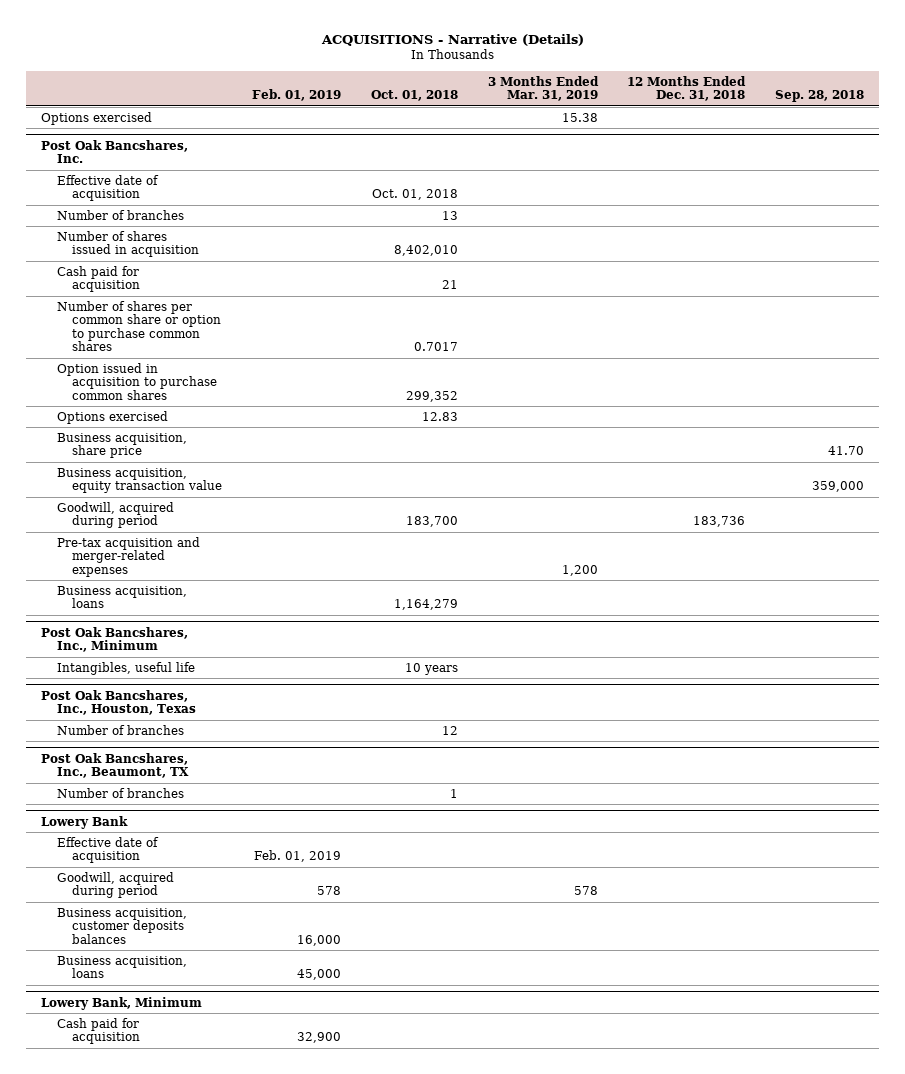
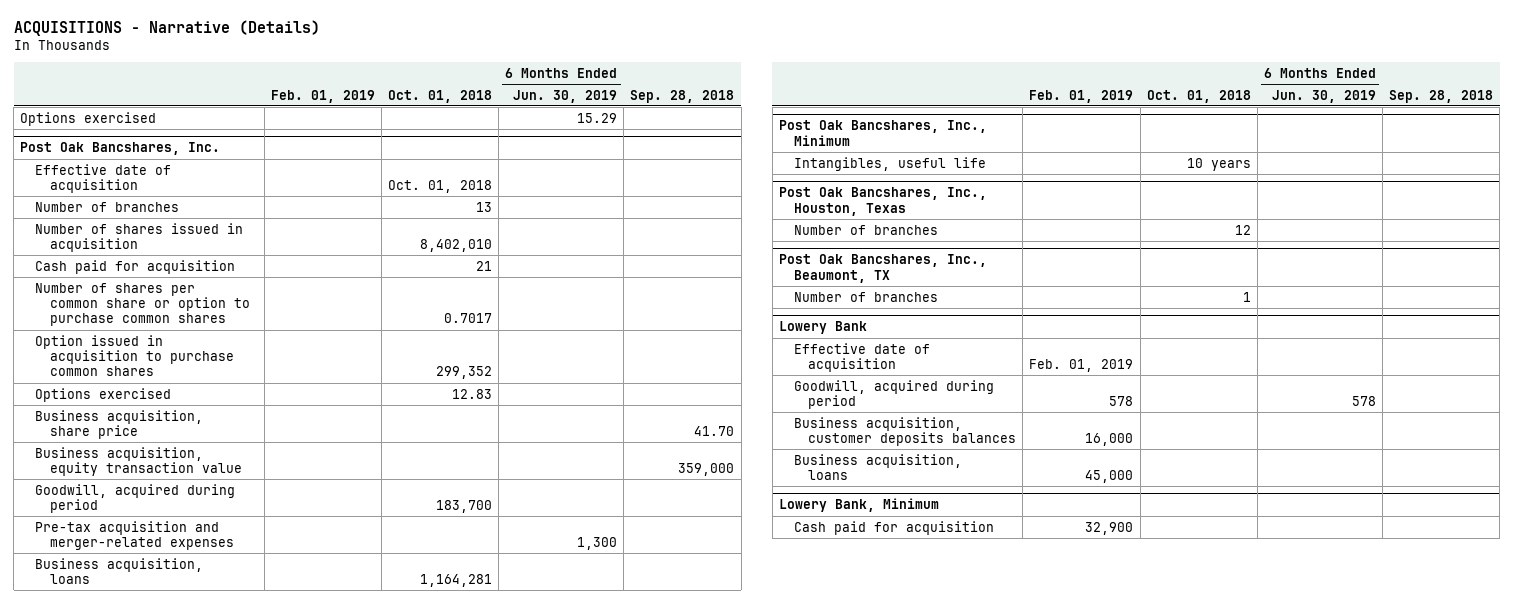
- | Feb. 01, 2019 | Oct. 01, 2018 | 3 Months Ended Mar. 31, 2019 | 12 Months Ended Dec. 31, 2018 | Sep. 28, 2018
+ | Feb. 01, 2019 | Oct. 01, 2018 | 6 Months Ended Jun. 30, 2019 | Sep. 28, 2018
@ Post Oak Bancshares, Inc.
- Business acquisition, loans | | 1,164,279 | | |
+ Business acquisition, loans | | 1,164,281 | |

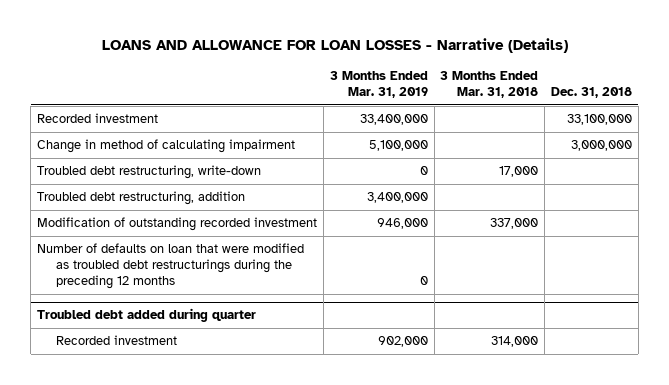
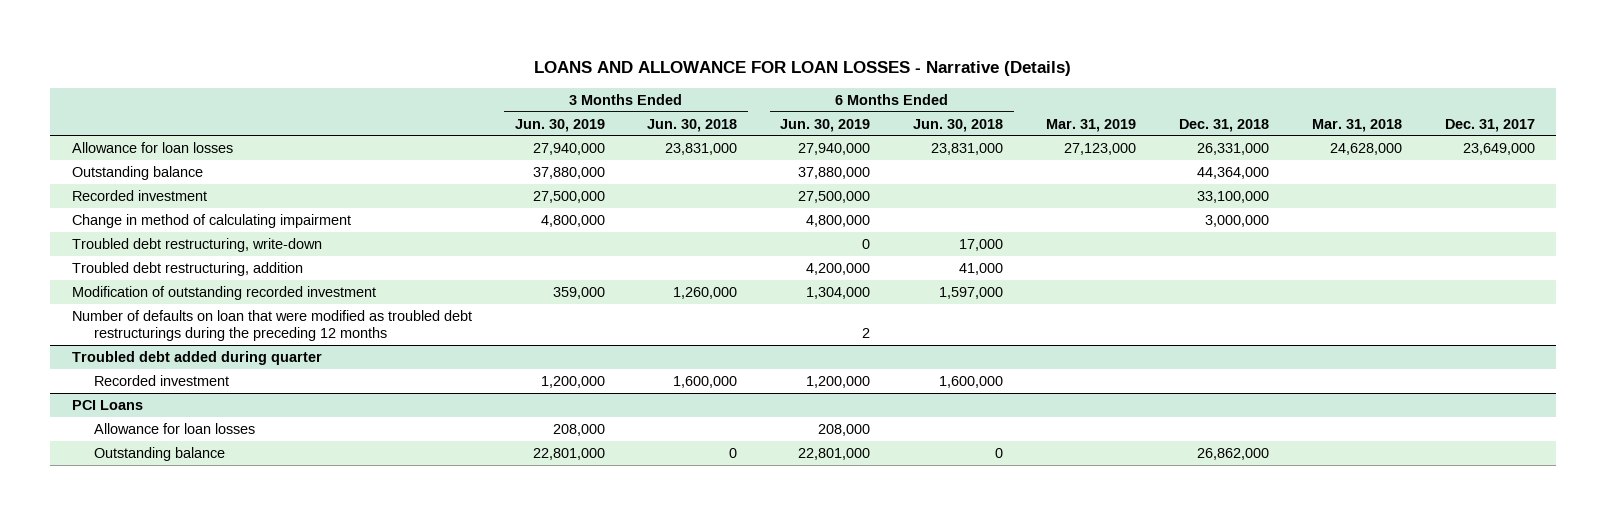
- | 3 Months Ended Mar. 31, 2019 | 3 Months Ended Mar. 31, 2018 | Dec. 31, 2018
+ | 3 Months Ended Jun. 30, 2019 | 3 Months Ended Jun. 30, 2018 | 6 Months Ended Jun. 30, 2019 | 6 Months Ended Jun. 30, 2018 | Mar. 31, 2019 | Dec. 31, 2018 | Mar. 31, 2018 | Dec. 31, 2017
+ Allowance for loan losses | 27,940,000 | 23,831,000 | 27,940,000 | 23,831,000 | 27,123,000 | 26,331,000 | 24,628,000 | 23,649,000
+ Outstanding balance | 37,880,000 | | 37,880,000 | | | 44,364,000 | |
+ PCI Loans
+ Allowance for loan losses | 208,000 | | 208,000 | | | | |
+ Outstanding balance | 22,801,000 | 0 | 22,801,000 | 0 | | 26,862,000 | |

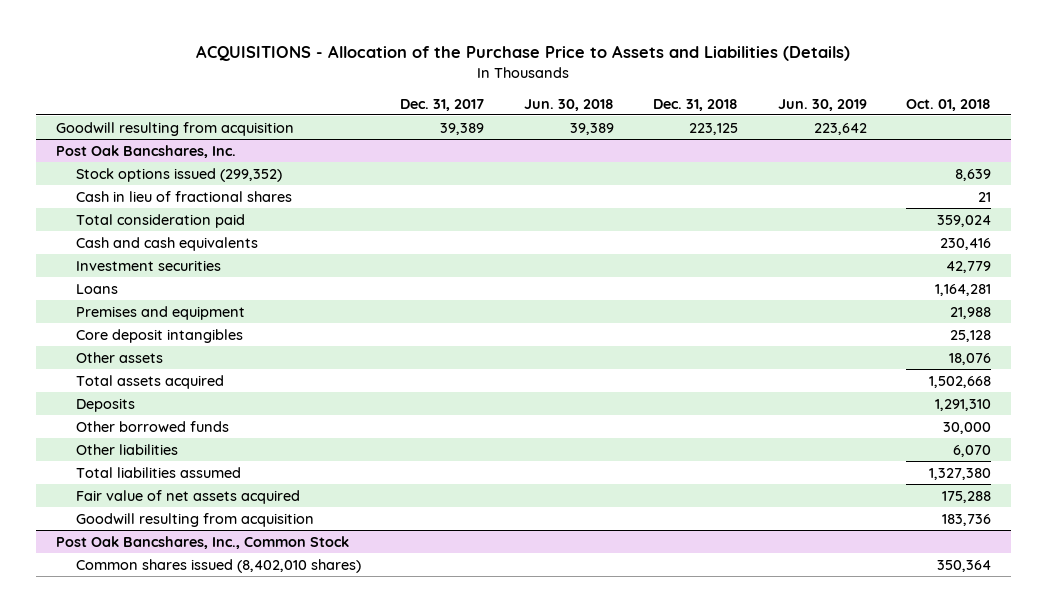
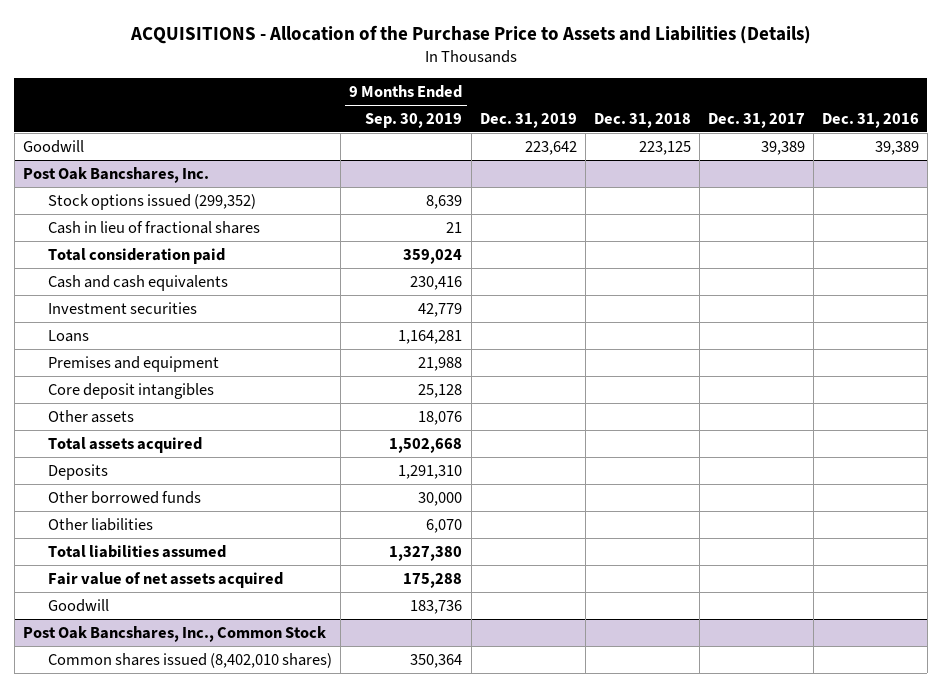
- | Dec. 31, 2017 | Jun. 30, 2018 | Dec. 31, 2018 | Jun. 30, 2019 | Oct. 01, 2018
+ | 9 Months Ended Sep. 30, 2019 | Dec. 31, 2019 | Dec. 31, 2018 | Dec. 31, 2017 | Dec. 31, 2016
- Goodwill resulting from acquisition | 39,389 | 39,389 | 223,125 | 223,642 |
+ Goodwill | | 223,642 | 223,125 | 39,389 | 39,389
@ Post Oak Bancshares, Inc.
- Goodwill resulting from acquisition | | | | | 183,736
+ Goodwill | 183,736 | | | |

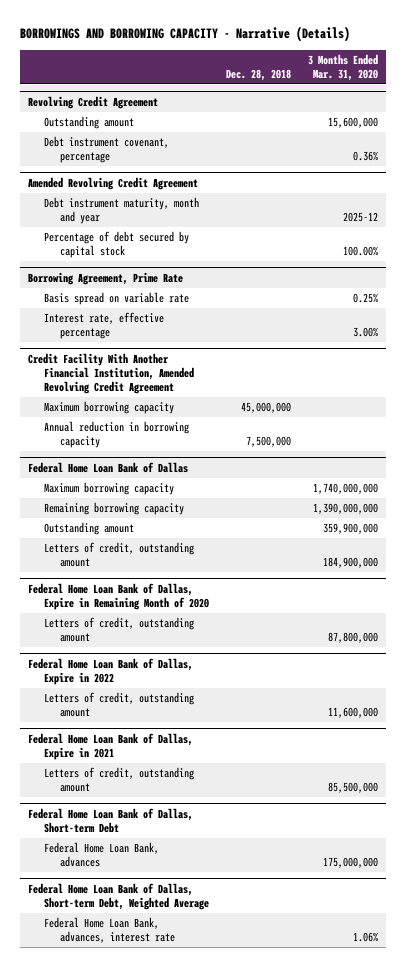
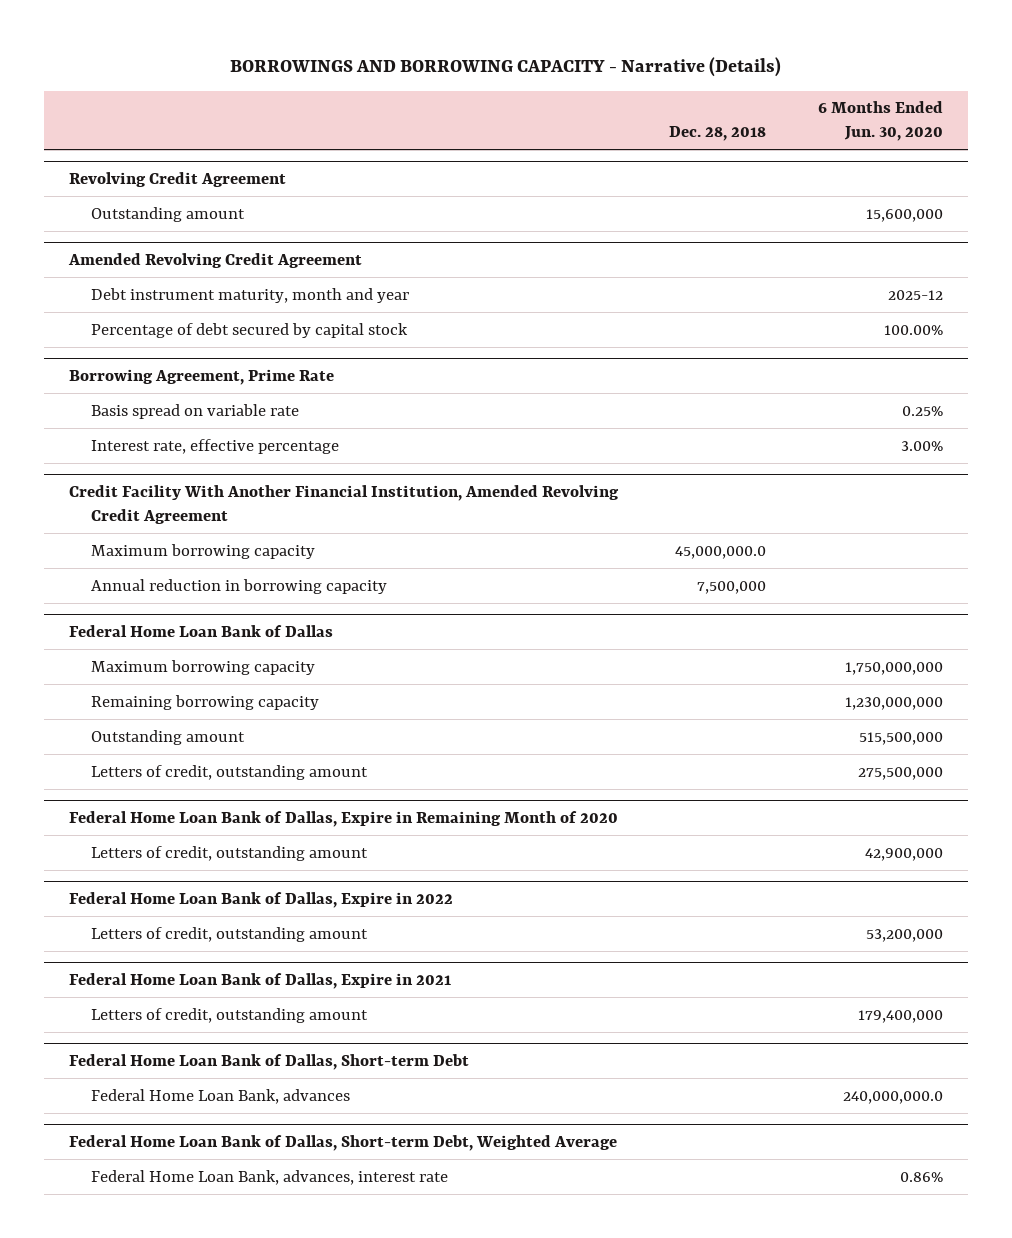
- | Dec. 28, 2018 | 3 Months Ended Mar. 31, 2020
+ | Dec. 28, 2018 | 6 Months Ended Jun. 30, 2020
@ Revolving Credit Agreement
- Debt instrument covenant, percentage | | 0.36%
@ Credit Facility With Another Financial Institution, Amended Revolving Credit Agreement
- Maximum borrowing capacity | 45,000,000 |
+ Maximum borrowing capacity | 45,000,000.0 |

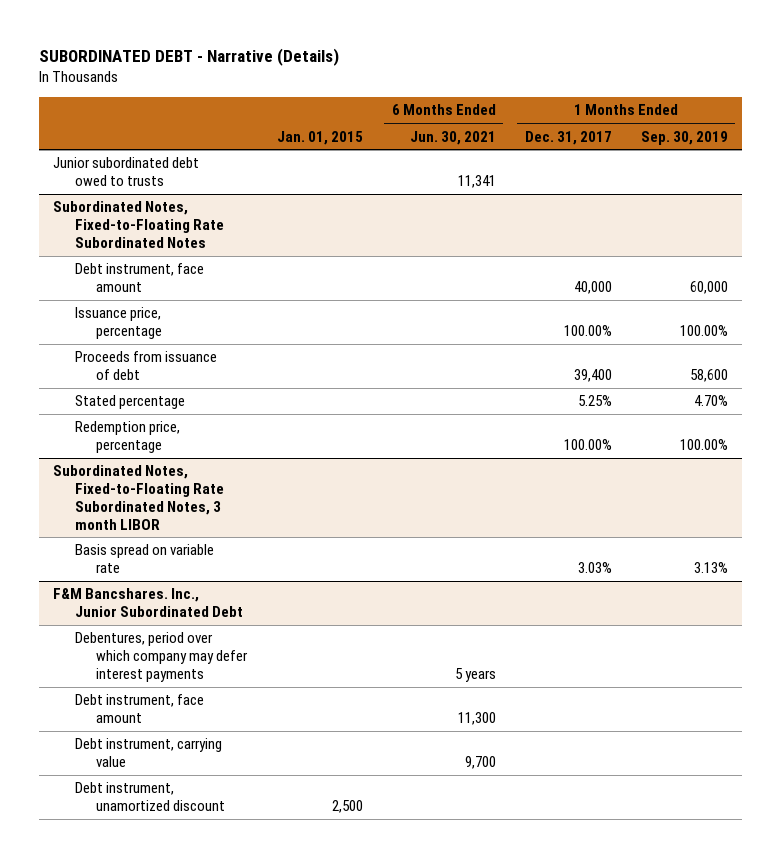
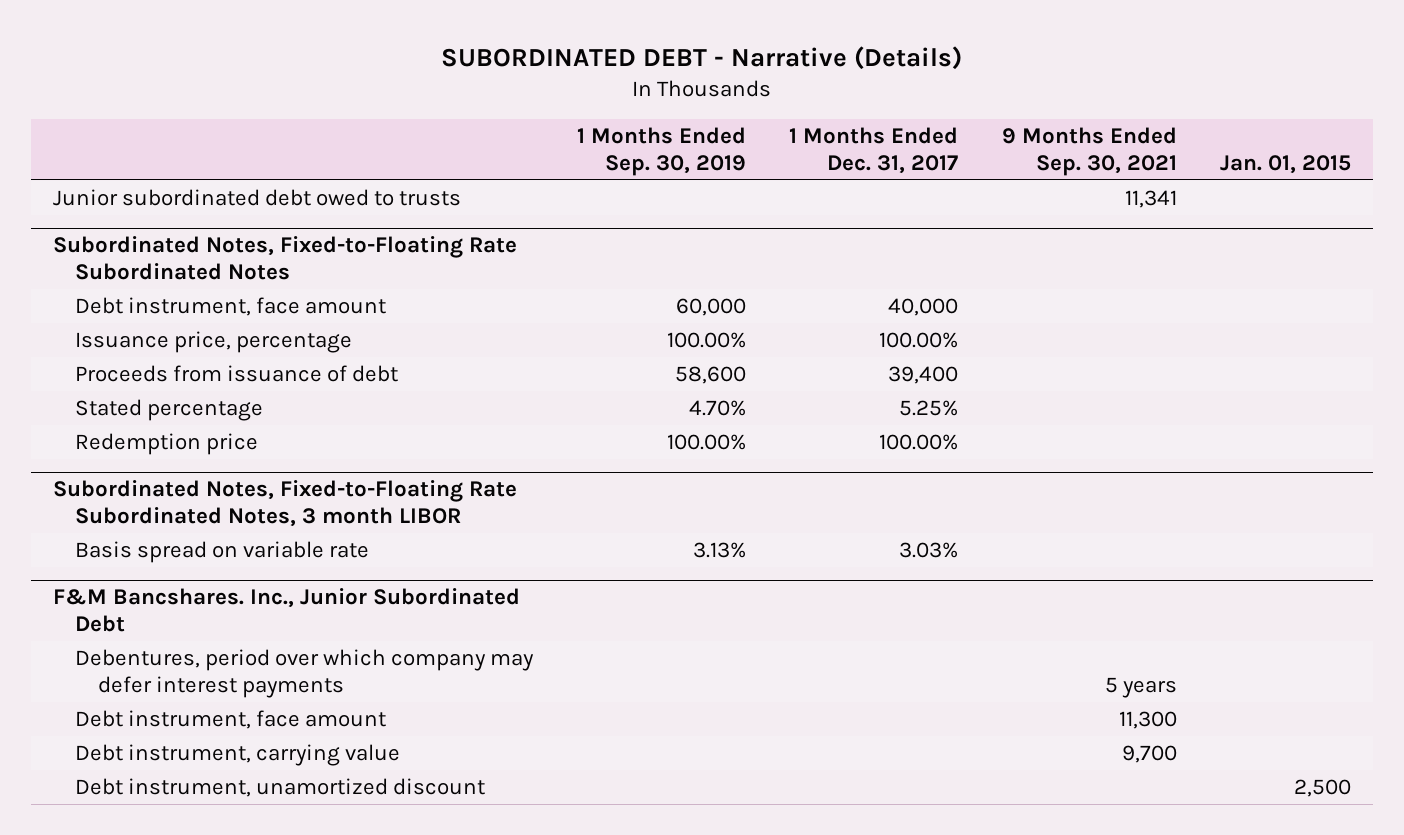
- | Jan. 01, 2015 | 6 Months Ended Jun. 30, 2021 | 1 Months Ended Dec. 31, 2017 | 1 Months Ended Sep. 30, 2019
+ | 1 Months Ended Sep. 30, 2019 | 1 Months Ended Dec. 31, 2017 | 9 Months Ended Sep. 30, 2021 | Jan. 01, 2015
@ Subordinated Notes, Fixed-to-Floating Rate Subordinated Notes
- Redemption price, percentage | | | 100.00% | 100.00%
+ Redemption price | 100.00% | 100.00% | |

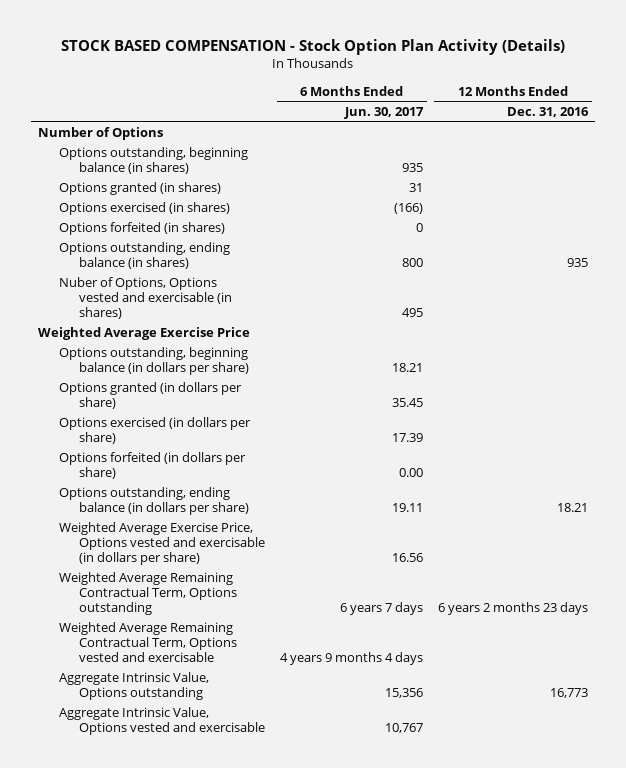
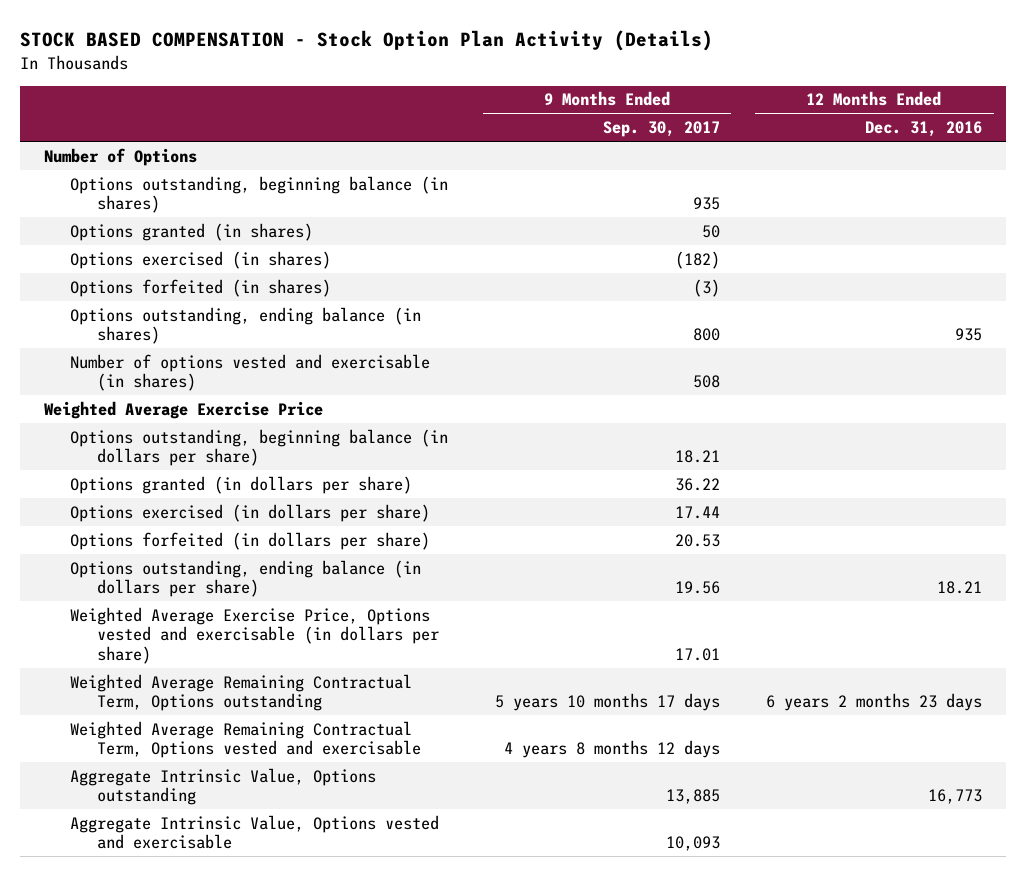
- | 6 Months Ended Jun. 30, 2017 | 12 Months Ended Dec. 31, 2016
+ | 9 Months Ended Sep. 30, 2017 | 12 Months Ended Dec. 31, 2016
- Nuber of Options, Options vested and exercisable (in shares) | 495 |
+ Number of options vested and exercisable (in shares) | 508 |

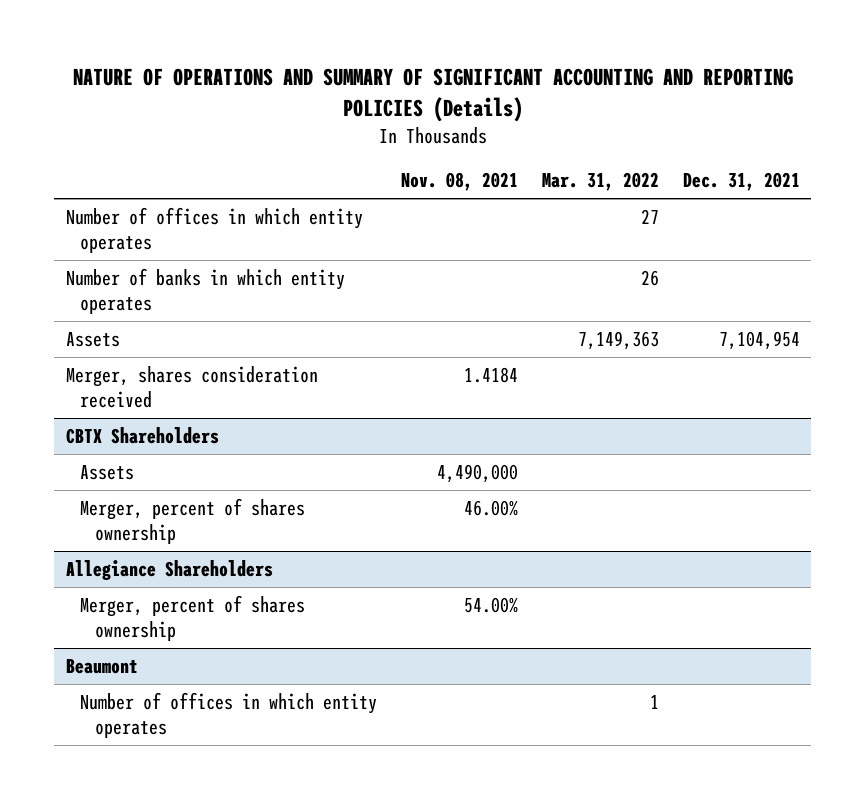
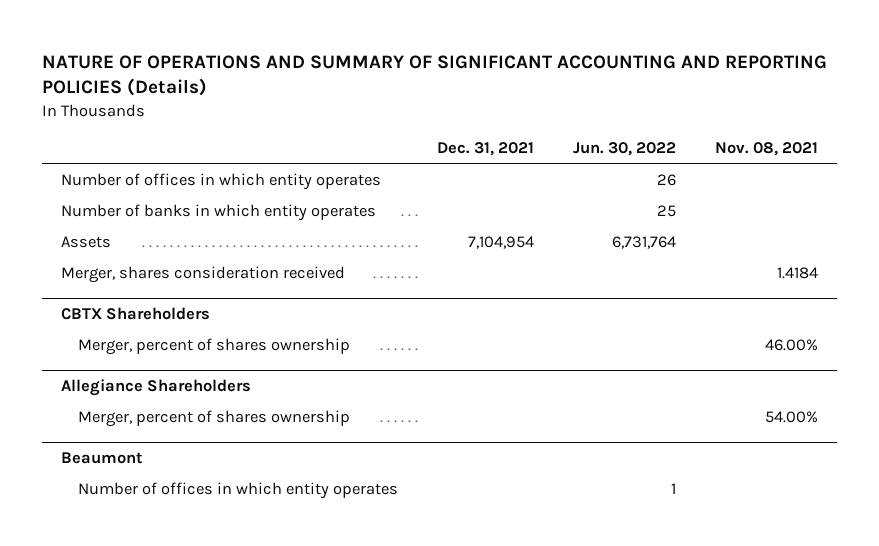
- | Nov. 08, 2021 | Mar. 31, 2022 | Dec. 31, 2021
+ | Dec. 31, 2021 | Jun. 30, 2022 | Nov. 08, 2021
@ CBTX Shareholders
- Assets | 4,490,000 | |

